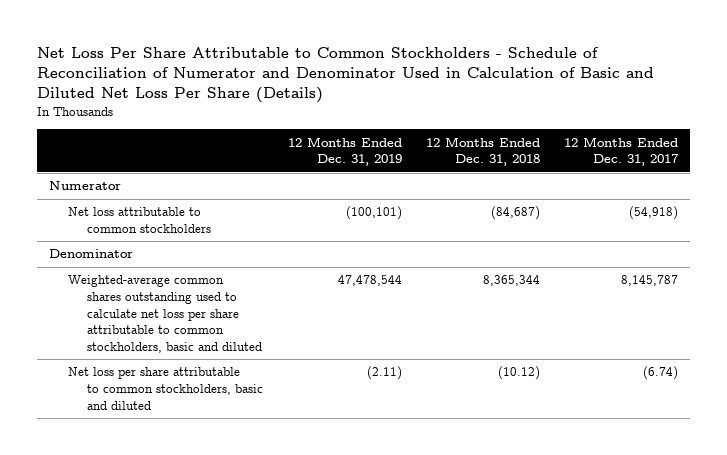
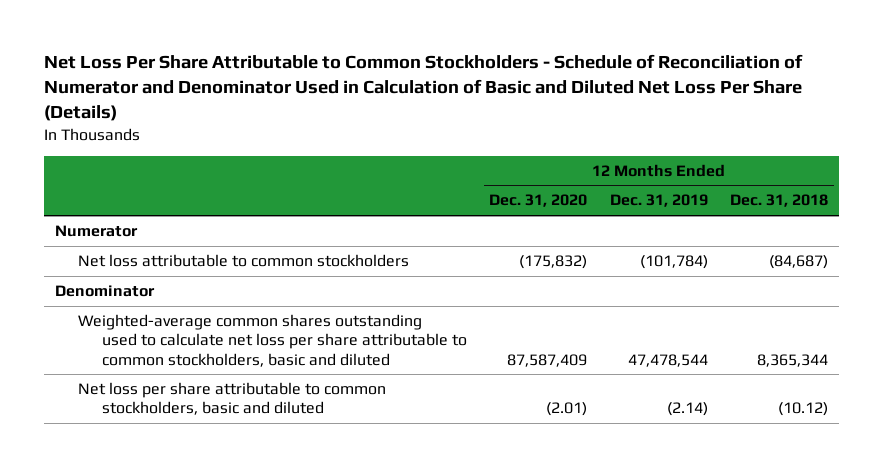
- | 12 Months Ended Dec. 31, 2019 | 12 Months Ended Dec. 31, 2018 | 12 Months Ended Dec. 31, 2017
+ | 12 Months Ended Dec. 31, 2020 | 12 Months Ended Dec. 31, 2019 | 12 Months Ended Dec. 31, 2018
- Net loss attributable to common stockholders | (100,101) | (84,687) | (54,918)
+ Net loss attributable to common stockholders | (175,832) | (101,784) | (84,687)
- Net loss per share attributable to common stockholders, basic and diluted | (2.11) | (10.12) | (6.74)
+ Net loss per share attributable to common stockholders, basic and diluted | (2.01) | (2.14) | (10.12)

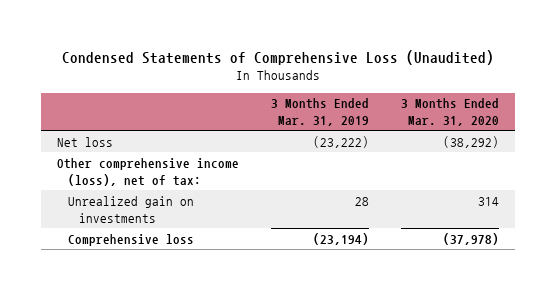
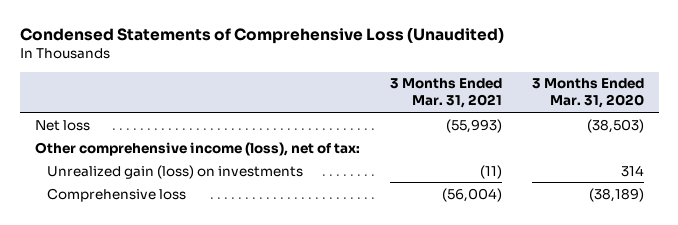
- | 3 Months Ended Mar. 31, 2019 | 3 Months Ended Mar. 31, 2020
+ | 3 Months Ended Mar. 31, 2021 | 3 Months Ended Mar. 31, 2020
- Net loss | (23,222) | (38,292)
+ Net loss | (55,993) | (38,503)
- Unrealized gain on investments | 28 | 314
- Comprehensive loss | (23,194) | (37,978)
+ Unrealized gain (loss) on investments | (11) | 314
+ Comprehensive loss | (56,004) | (38,189)

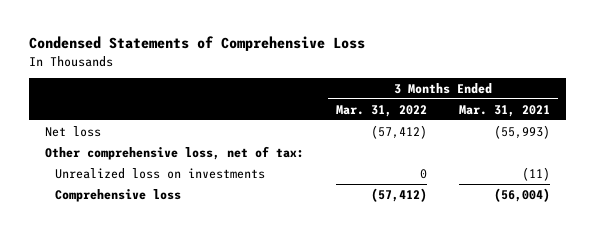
- Condensed Statements of Comprehensive Loss (Unaudited)
+ Condensed Statements of Comprehensive Loss
- | 3 Months Ended Mar. 31, 2021 | 3 Months Ended Mar. 31, 2020
+ | 3 Months Ended Mar. 31, 2022 | 3 Months Ended Mar. 31, 2021
- Other comprehensive income (loss), net of tax:
- Unrealized gain (loss) on investments | (11) | 314
+ Other comprehensive loss, net of tax:
+ Unrealized loss on investments | 0 | (11)

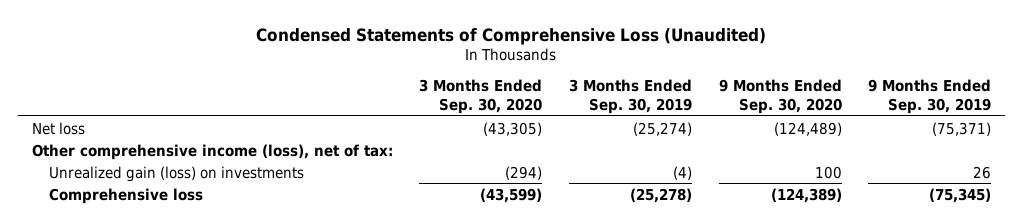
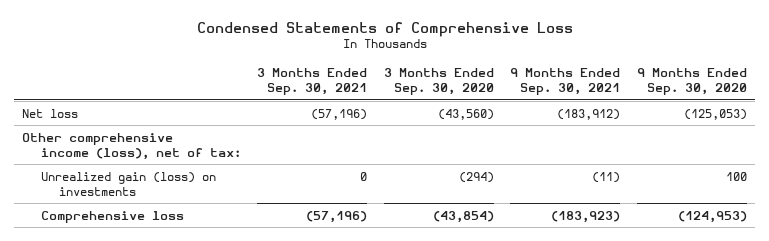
- Condensed Statements of Comprehensive Loss (Unaudited)
+ Condensed Statements of Comprehensive Loss
- | 3 Months Ended Sep. 30, 2020 | 3 Months Ended Sep. 30, 2019 | 9 Months Ended Sep. 30, 2020 | 9 Months Ended Sep. 30, 2019
+ | 3 Months Ended Sep. 30, 2021 | 3 Months Ended Sep. 30, 2020 | 9 Months Ended Sep. 30, 2021 | 9 Months Ended Sep. 30, 2020
- Net loss | (43,305) | (25,274) | (124,489) | (75,371)
+ Net loss | (57,196) | (43,560) | (183,912) | (125,053)
- Comprehensive loss | (43,599) | (25,278) | (124,389) | (75,345)
+ Comprehensive loss | (57,196) | (43,854) | (183,923) | (124,953)

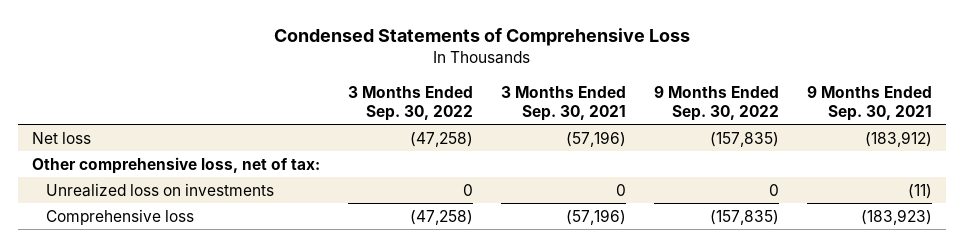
- | 3 Months Ended Sep. 30, 2021 | 3 Months Ended Sep. 30, 2020 | 9 Months Ended Sep. 30, 2021 | 9 Months Ended Sep. 30, 2020
+ | 3 Months Ended Sep. 30, 2022 | 3 Months Ended Sep. 30, 2021 | 9 Months Ended Sep. 30, 2022 | 9 Months Ended Sep. 30, 2021
- Other comprehensive income (loss), net of tax:
- Unrealized gain (loss) on investments | 0 | (294) | (11) | 100
+ Other comprehensive loss, net of tax:
+ Unrealized loss on investments | 0 | 0 | 0 | (11)

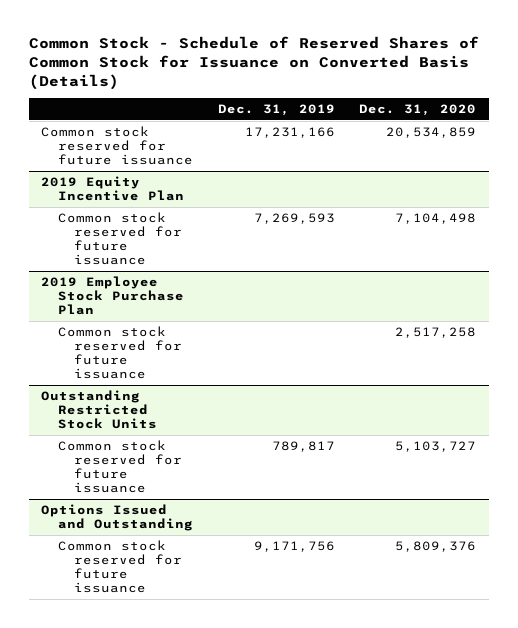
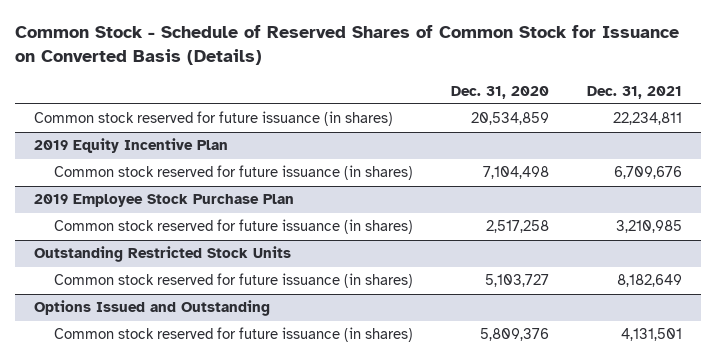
- | Dec. 31, 2019 | Dec. 31, 2020
+ | Dec. 31, 2020 | Dec. 31, 2021
- Common stock reserved for future issuance | 17,231,166 | 20,534,859
+ Common stock reserved for future issuance (in shares) | 20,534,859 | 22,234,811
@ 2019 Equity Incentive Plan
- Common stock reserved for future issuance | 7,269,593 | 7,104,498
+ Common stock reserved for future issuance (in shares) | 7,104,498 | 6,709,676
@ 2019 Employee Stock Purchase Plan
- Common stock reserved for future issuance | | 2,517,258
+ Common stock reserved for future issuance (in shares) | 2,517,258 | 3,210,985
@ Outstanding Restricted Stock Units
- Common stock reserved for future issuance | 789,817 | 5,103,727
+ Common stock reserved for future issuance (in shares) | 5,103,727 | 8,182,649
@ Options Issued and Outstanding
- Common stock reserved for future issuance | 9,171,756 | 5,809,376
+ Common stock reserved for future issuance (in shares) | 5,809,376 | 4,131,501

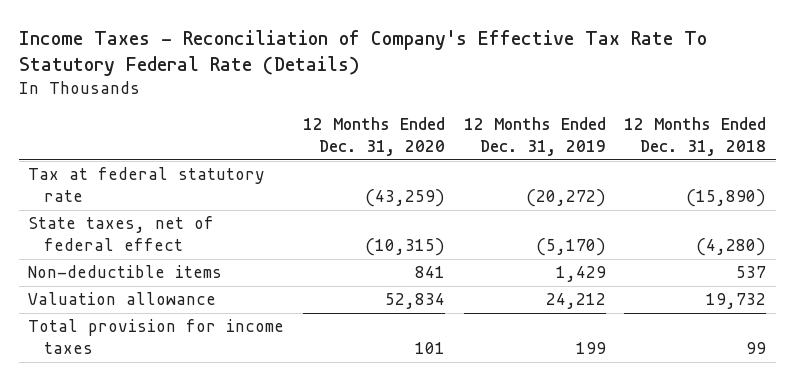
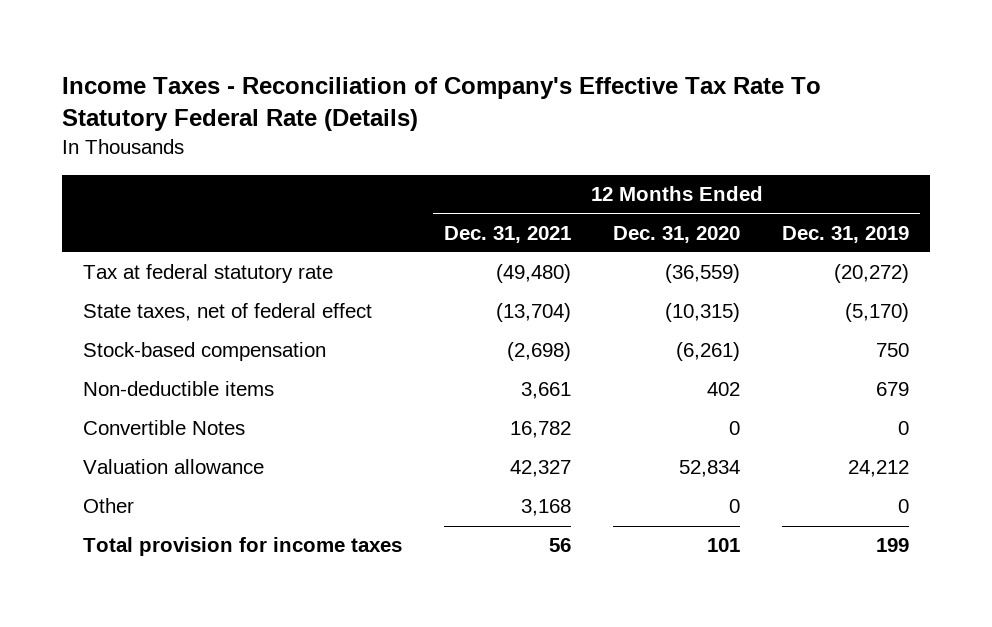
- | 12 Months Ended Dec. 31, 2020 | 12 Months Ended Dec. 31, 2019 | 12 Months Ended Dec. 31, 2018
+ | 12 Months Ended Dec. 31, 2021 | 12 Months Ended Dec. 31, 2020 | 12 Months Ended Dec. 31, 2019
- Tax at federal statutory rate | (43,259) | (20,272) | (15,890)
+ Tax at federal statutory rate | (49,480) | (36,559) | (20,272)
- Non-deductible items | 841 | 1,429 | 537
+ Stock-based compensation | (2,698) | (6,261) | 750
+ Non-deductible items | 3,661 | 402 | 679
+ Convertible Notes | 16,782 | 0 | 0
+ Other | 3,168 | 0 | 0

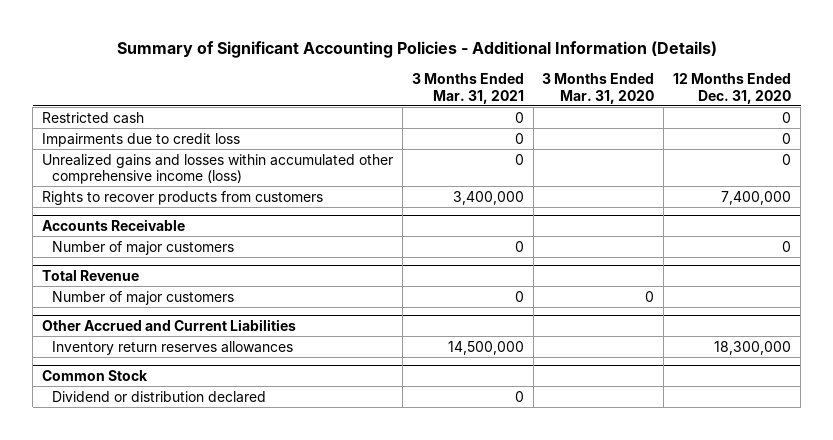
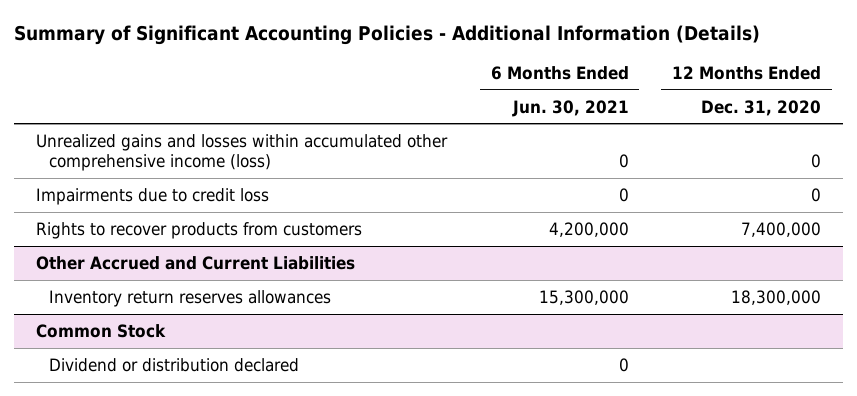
- | 3 Months Ended Mar. 31, 2021 | 3 Months Ended Mar. 31, 2020 | 12 Months Ended Dec. 31, 2020
+ | 6 Months Ended Jun. 30, 2021 | 12 Months Ended Dec. 31, 2020
- Restricted cash | 0 | | 0
moved down: Impairments due to credit loss | 0 | 0
- Accounts Receivable
- Number of major customers | 0 | | 0
- Total Revenue
- Number of major customers | 0 | 0 |

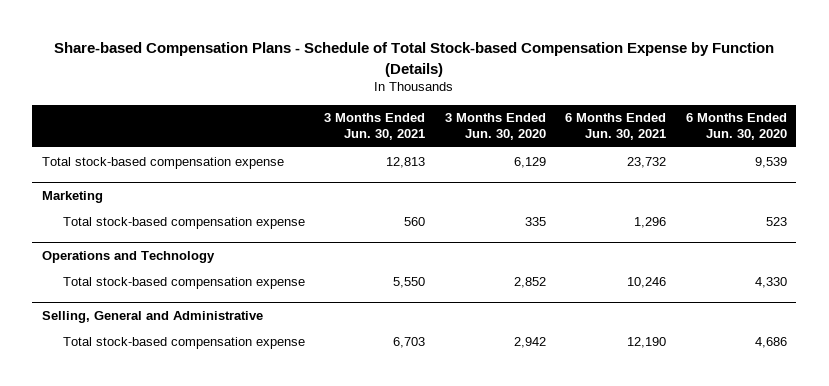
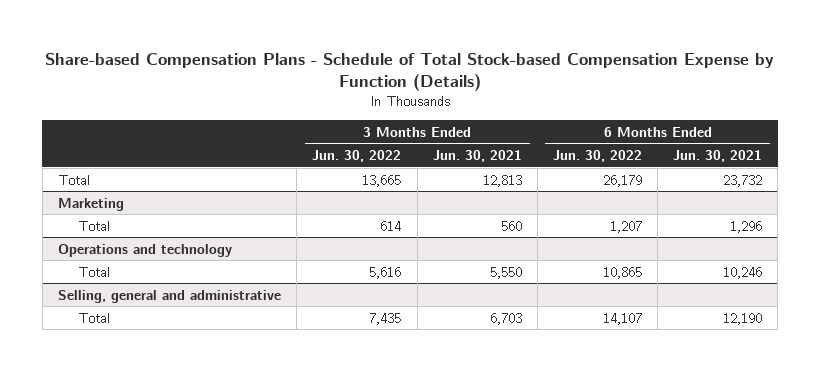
- | 3 Months Ended Jun. 30, 2021 | 3 Months Ended Jun. 30, 2020 | 6 Months Ended Jun. 30, 2021 | 6 Months Ended Jun. 30, 2020
+ | 3 Months Ended Jun. 30, 2022 | 3 Months Ended Jun. 30, 2021 | 6 Months Ended Jun. 30, 2022 | 6 Months Ended Jun. 30, 2021
- Total stock-based compensation expense | 12,813 | 6,129 | 23,732 | 9,539
+ Total | 13,665 | 12,813 | 26,179 | 23,732
@ Marketing
- Total stock-based compensation expense | 560 | 335 | 1,296 | 523
- Operations and Technology
- Total stock-based compensation expense | 5,550 | 2,852 | 10,246 | 4,330
- Selling, General and Administrative
- Total stock-based compensation expense | 6,703 | 2,942 | 12,190 | 4,686
@ Marketing
+ Total | 614 | 560 | 1,207 | 1,296
+ Operations and technology
+ Total | 5,616 | 5,550 | 10,865 | 10,246
+ Selling, general and administrative
+ Total | 7,435 | 6,703 | 14,107 | 12,190

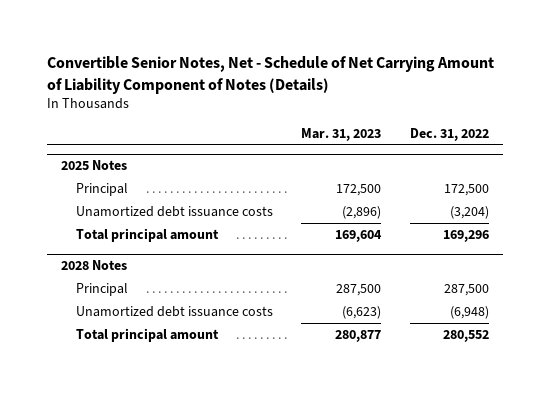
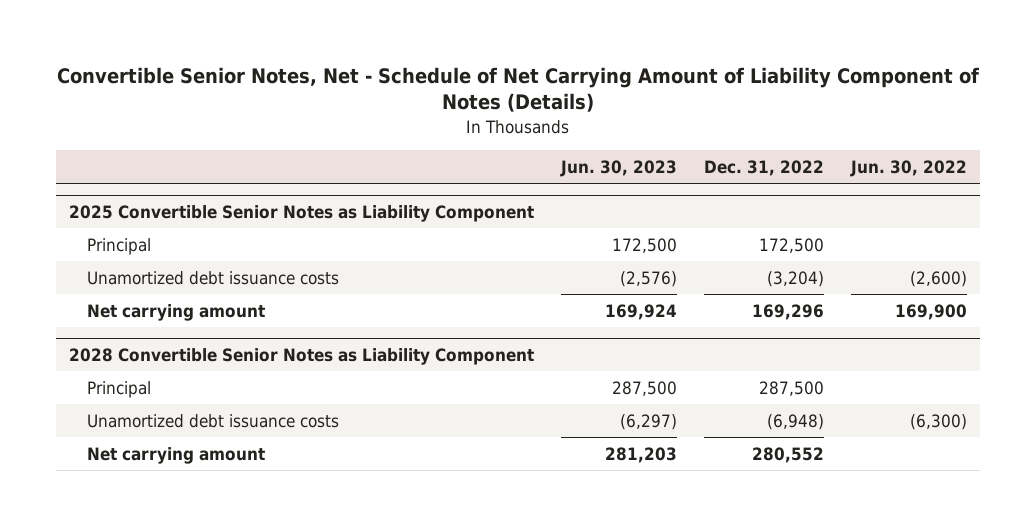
- | Mar. 31, 2023 | Dec. 31, 2022
+ | Jun. 30, 2023 | Dec. 31, 2022 | Jun. 30, 2022
- 2025 Notes
+ 2025 Convertible Senior Notes as Liability Component
- Total principal amount | 169,604 | 169,296
- 2028 Notes
+ Net carrying amount | 169,924 | 169,296 | 169,900
+ 2028 Convertible Senior Notes as Liability Component
- Total principal amount | 280,877 | 280,552
+ Net carrying amount | 281,203 | 280,552 |

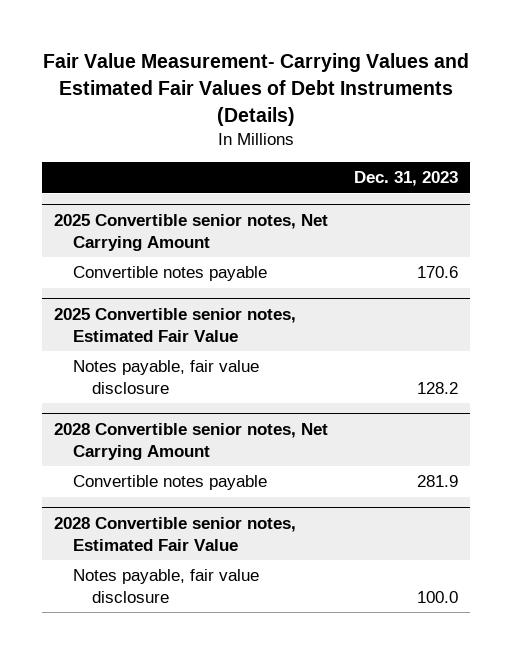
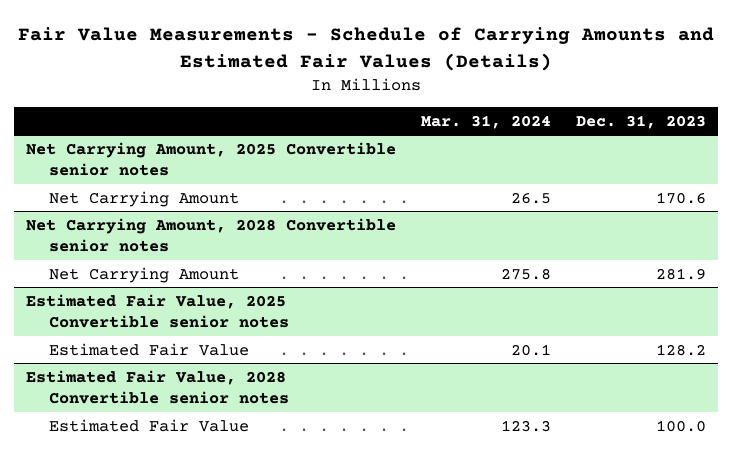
- Fair Value Measurement- Carrying Values and Estimated Fair Values of Debt Instruments (Details)
+ Fair Value Measurements - Schedule of Carrying Amounts and Estimated Fair Values (Details)
- | Dec. 31, 2023
+ | Mar. 31, 2024 | Dec. 31, 2023
- 2025 Convertible senior notes, Net Carrying Amount
- Convertible notes payable | 170.6
- 2025 Convertible senior notes, Estimated Fair Value
- Notes payable, fair value disclosure | 128.2
- 2028 Convertible senior notes, Net Carrying Amount
- Convertible notes payable | 281.9
- 2028 Convertible senior notes, Estimated Fair Value
- Notes payable, fair value disclosure | 100.0
+ Net Carrying Amount, 2025 Convertible senior notes
+ Net Carrying Amount | 26.5 | 170.6
+ Net Carrying Amount, 2028 Convertible senior notes
+ Net Carrying Amount | 275.8 | 281.9
+ Estimated Fair Value, 2025 Convertible senior notes
+ Estimated Fair Value | 20.1 | 128.2
+ Estimated Fair Value, 2028 Convertible senior notes
+ Estimated Fair Value | 123.3 | 100.0

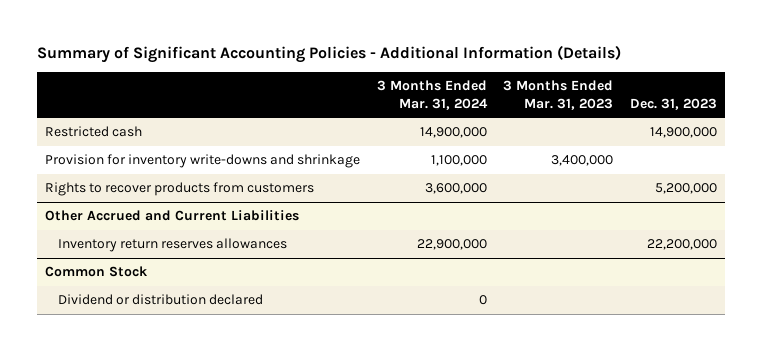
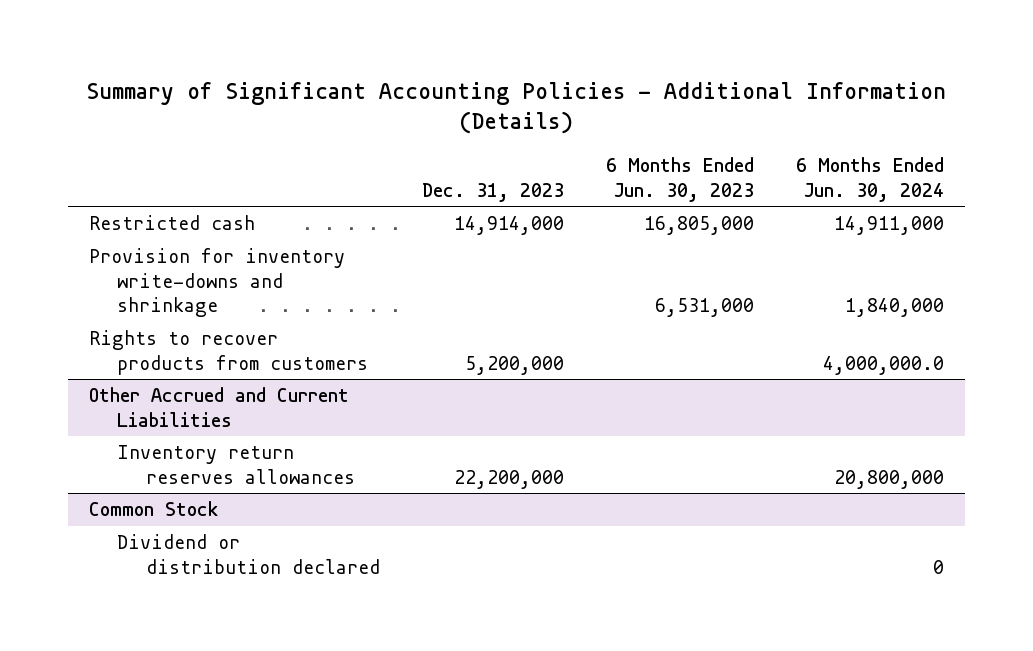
- | 3 Months Ended Mar. 31, 2024 | 3 Months Ended Mar. 31, 2023 | Dec. 31, 2023
+ | Dec. 31, 2023 | 6 Months Ended Jun. 30, 2023 | 6 Months Ended Jun. 30, 2024
- Restricted cash | 14,900,000 | | 14,900,000
+ Restricted cash | 14,914,000 | 16,805,000 | 14,911,000

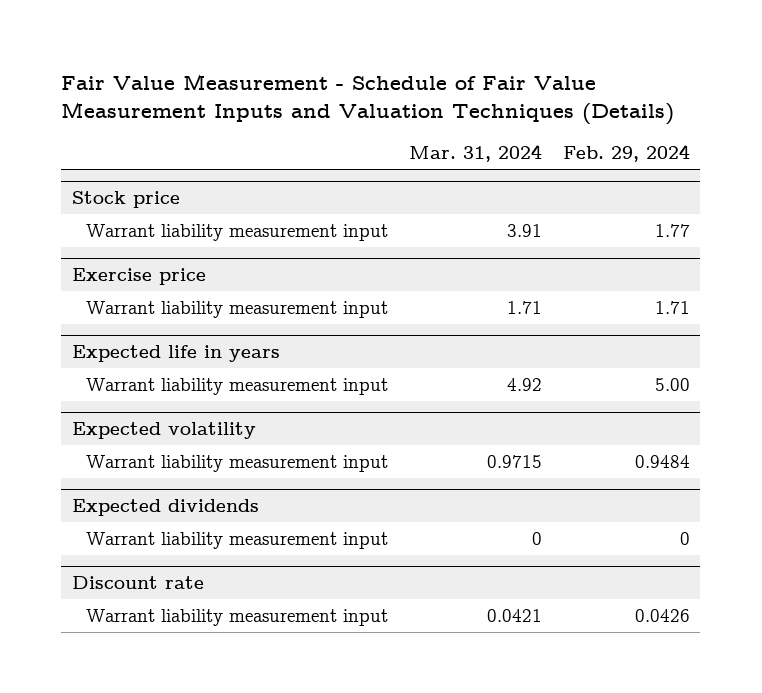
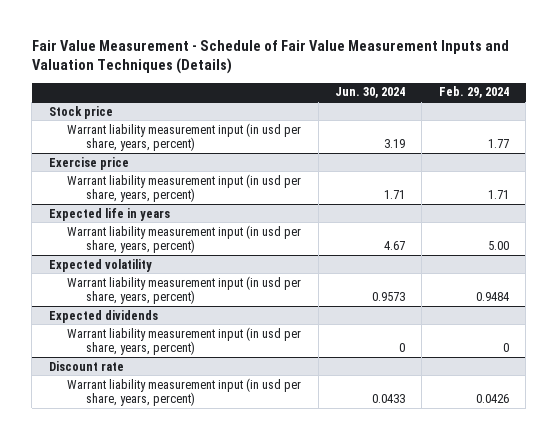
- | Mar. 31, 2024 | Feb. 29, 2024
+ | Jun. 30, 2024 | Feb. 29, 2024
@ Stock price
- Warrant liability measurement input | 3.91 | 1.77
+ Warrant liability measurement input (in usd per share, years, percent) | 3.19 | 1.77
@ Exercise price
- Warrant liability measurement input | 1.71 | 1.71
+ Warrant liability measurement input (in usd per share, years, percent) | 1.71 | 1.71
@ Expected life in years
- Warrant liability measurement input | 4.92 | 5.00
+ Warrant liability measurement input (in usd per share, years, percent) | 4.67 | 5.00
@ Expected volatility
- Warrant liability measurement input | 0.9715 | 0.9484
+ Warrant liability measurement input (in usd per share, years, percent) | 0.9573 | 0.9484
@ Expected dividends
- Warrant liability measurement input | 0 | 0
+ Warrant liability measurement input (in usd per share, years, percent) | 0 | 0
@ Discount rate
- Warrant liability measurement input | 0.0421 | 0.0426
+ Warrant liability measurement input (in usd per share, years, percent) | 0.0433 | 0.0426

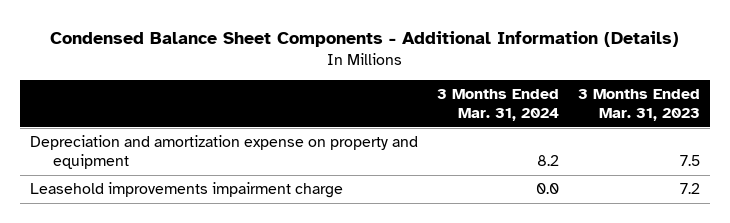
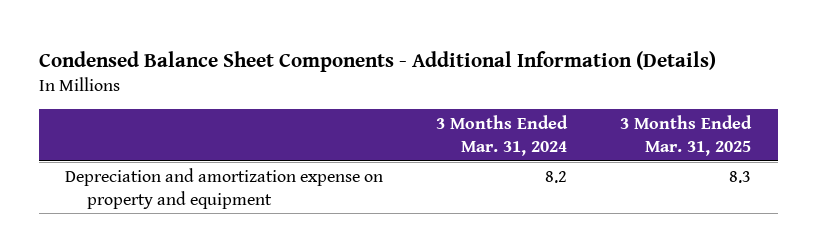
- | 3 Months Ended Mar. 31, 2024 | 3 Months Ended Mar. 31, 2023
+ | 3 Months Ended Mar. 31, 2024 | 3 Months Ended Mar. 31, 2025
- Leasehold improvements impairment charge | 0.0 | 7.2

